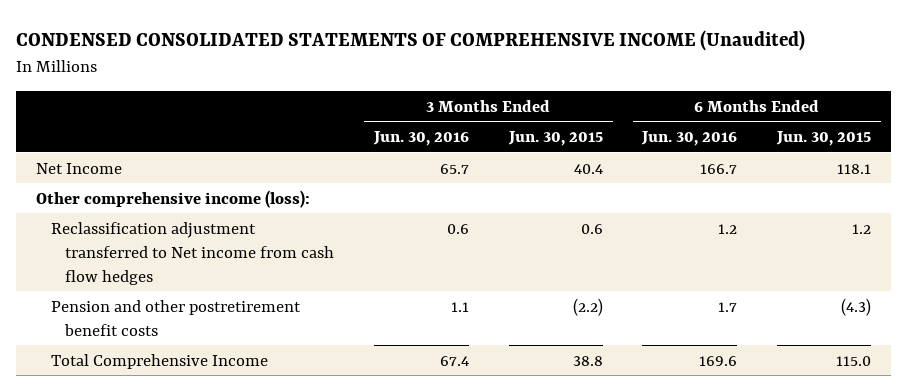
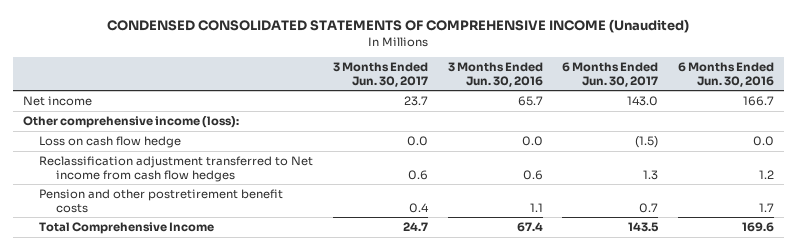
- | 3 Months Ended Jun. 30, 2016 | 3 Months Ended Jun. 30, 2015 | 6 Months Ended Jun. 30, 2016 | 6 Months Ended Jun. 30, 2015
+ | 3 Months Ended Jun. 30, 2017 | 3 Months Ended Jun. 30, 2016 | 6 Months Ended Jun. 30, 2017 | 6 Months Ended Jun. 30, 2016
- Net Income | 65.7 | 40.4 | 166.7 | 118.1
+ Net income | 23.7 | 65.7 | 143.0 | 166.7
+ Loss on cash flow hedge | 0.0 | 0.0 | (1.5) | 0.0

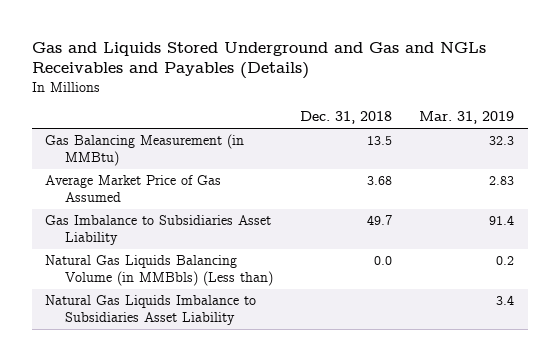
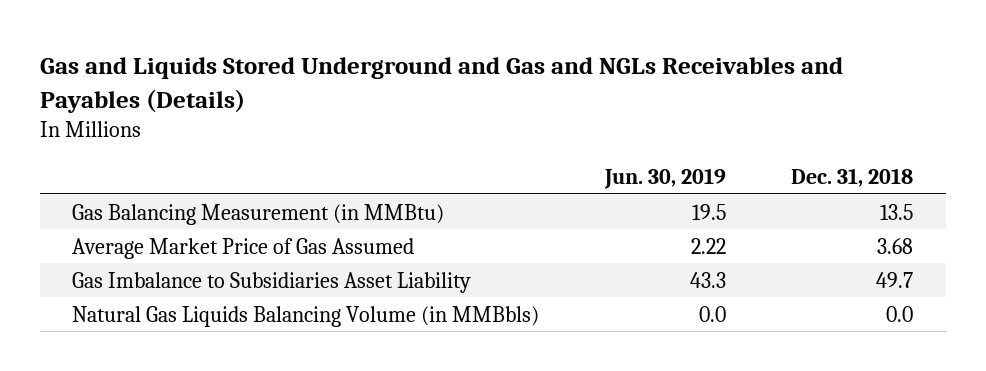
- | Dec. 31, 2018 | Mar. 31, 2019
+ | Jun. 30, 2019 | Dec. 31, 2018
- Natural Gas Liquids Balancing Volume (in MMBbls) (Less than) | 0.0 | 0.2
- Natural Gas Liquids Imbalance to Subsidiaries Asset Liability | | 3.4
+ Natural Gas Liquids Balancing Volume (in MMBbls) | 0.0 | 0.0

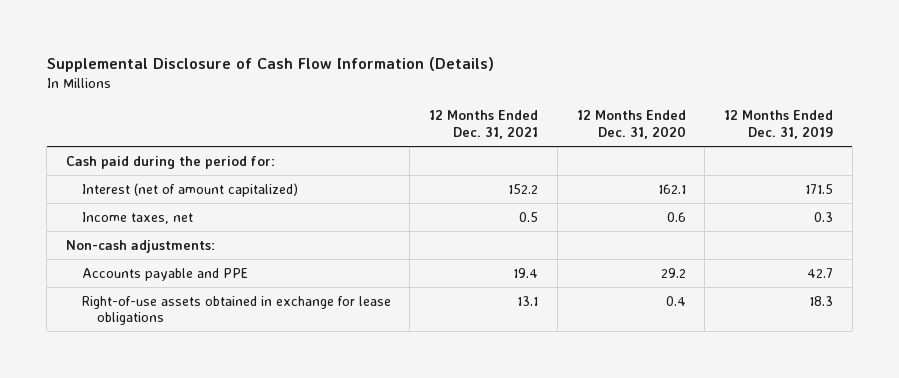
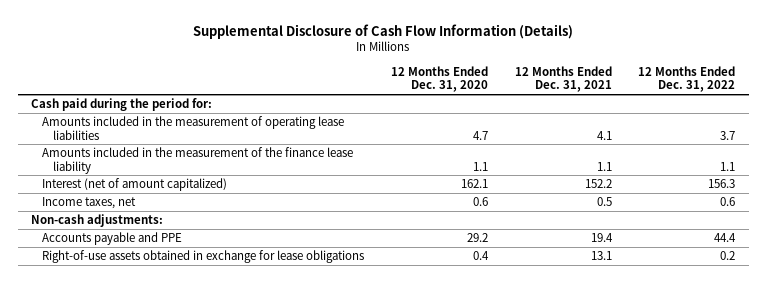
- | 12 Months Ended Dec. 31, 2021 | 12 Months Ended Dec. 31, 2020 | 12 Months Ended Dec. 31, 2019
+ | 12 Months Ended Dec. 31, 2020 | 12 Months Ended Dec. 31, 2021 | 12 Months Ended Dec. 31, 2022
+ Amounts included in the measurement of operating lease liabilities | 4.7 | 4.1 | 3.7
+ Amounts included in the measurement of the finance lease liability | 1.1 | 1.1 | 1.1

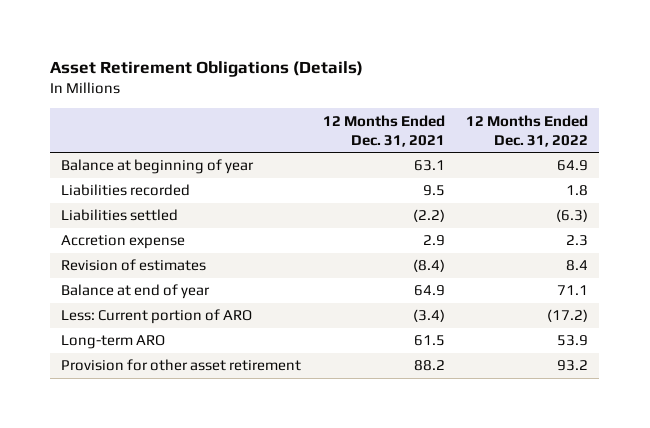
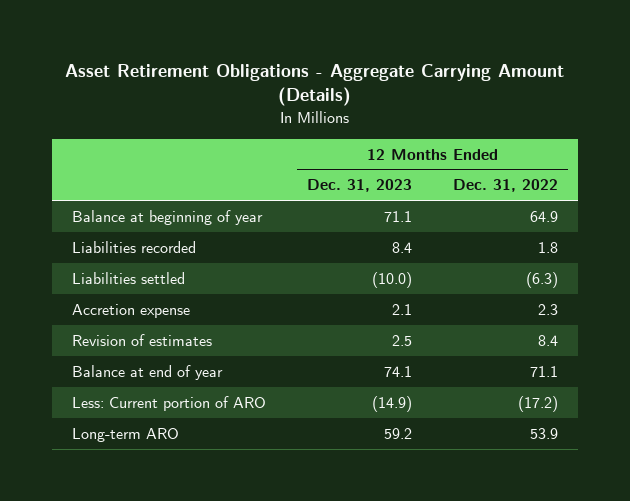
- Asset Retirement Obligations (Details)
+ Asset Retirement Obligations - Aggregate Carrying Amount (Details)
- | 12 Months Ended Dec. 31, 2021 | 12 Months Ended Dec. 31, 2022
+ | 12 Months Ended Dec. 31, 2023 | 12 Months Ended Dec. 31, 2022
- Provision for other asset retirement | 88.2 | 93.2

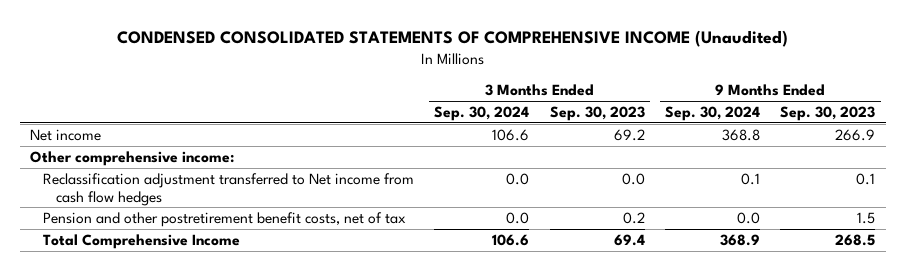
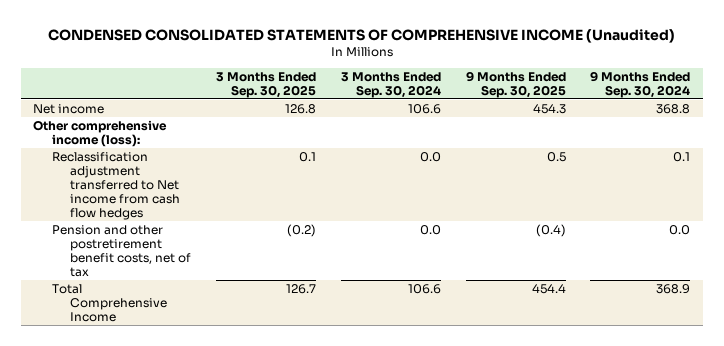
- | 3 Months Ended Sep. 30, 2024 | 3 Months Ended Sep. 30, 2023 | 9 Months Ended Sep. 30, 2024 | 9 Months Ended Sep. 30, 2023
+ | 3 Months Ended Sep. 30, 2025 | 3 Months Ended Sep. 30, 2024 | 9 Months Ended Sep. 30, 2025 | 9 Months Ended Sep. 30, 2024
- Other comprehensive income:
+ Other comprehensive income (loss):

